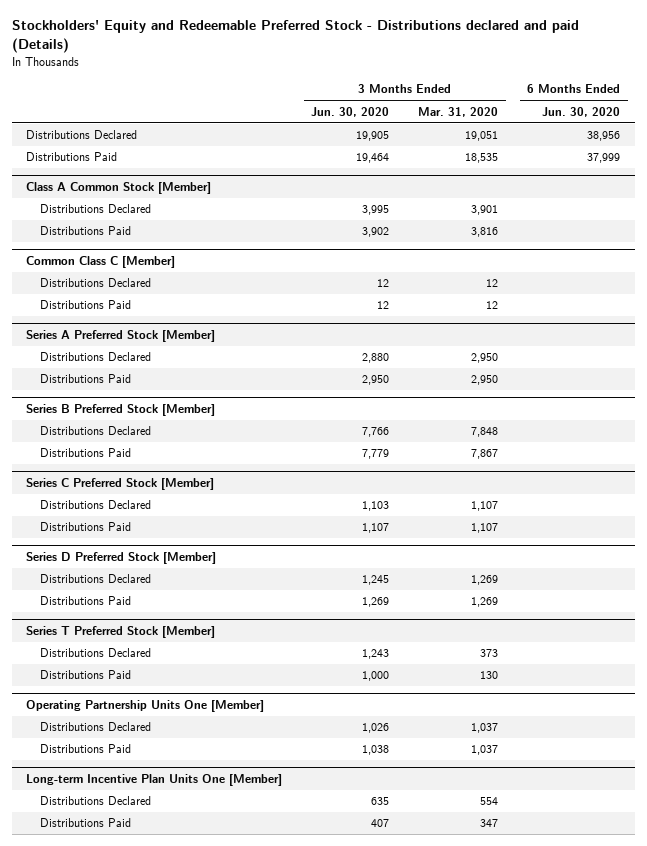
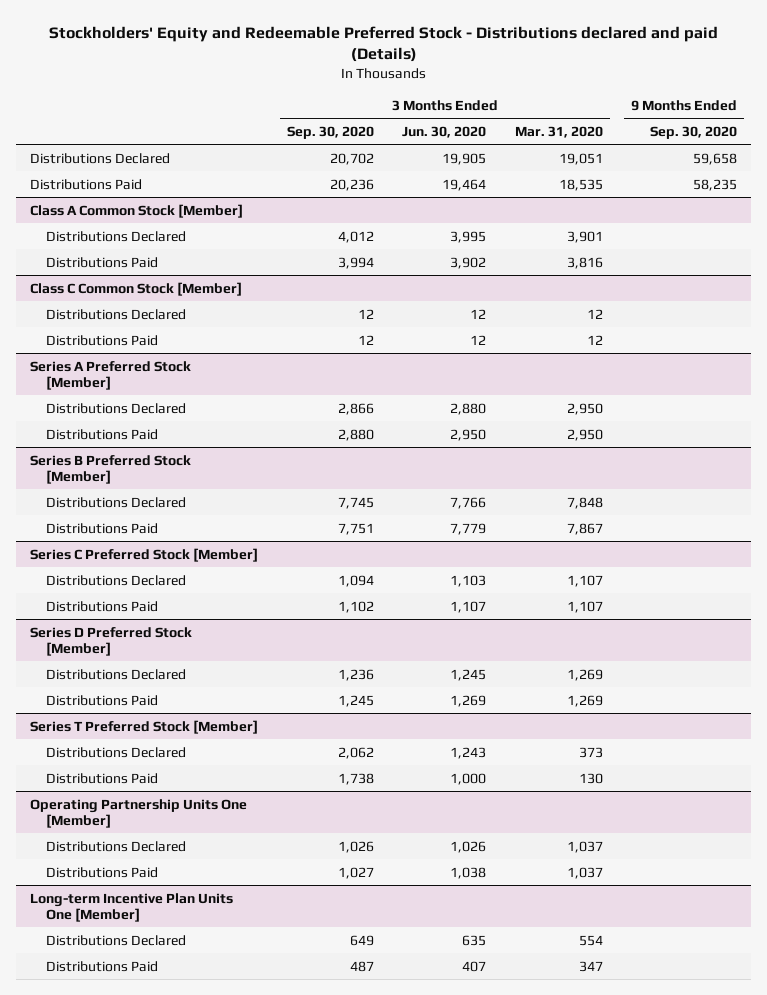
- | 3 Months Ended Jun. 30, 2020 | 3 Months Ended Mar. 31, 2020 | 6 Months Ended Jun. 30, 2020
+ | 3 Months Ended Sep. 30, 2020 | 3 Months Ended Jun. 30, 2020 | 3 Months Ended Mar. 31, 2020 | 9 Months Ended Sep. 30, 2020
- Common Class C [Member]
+ Class C Common Stock [Member]

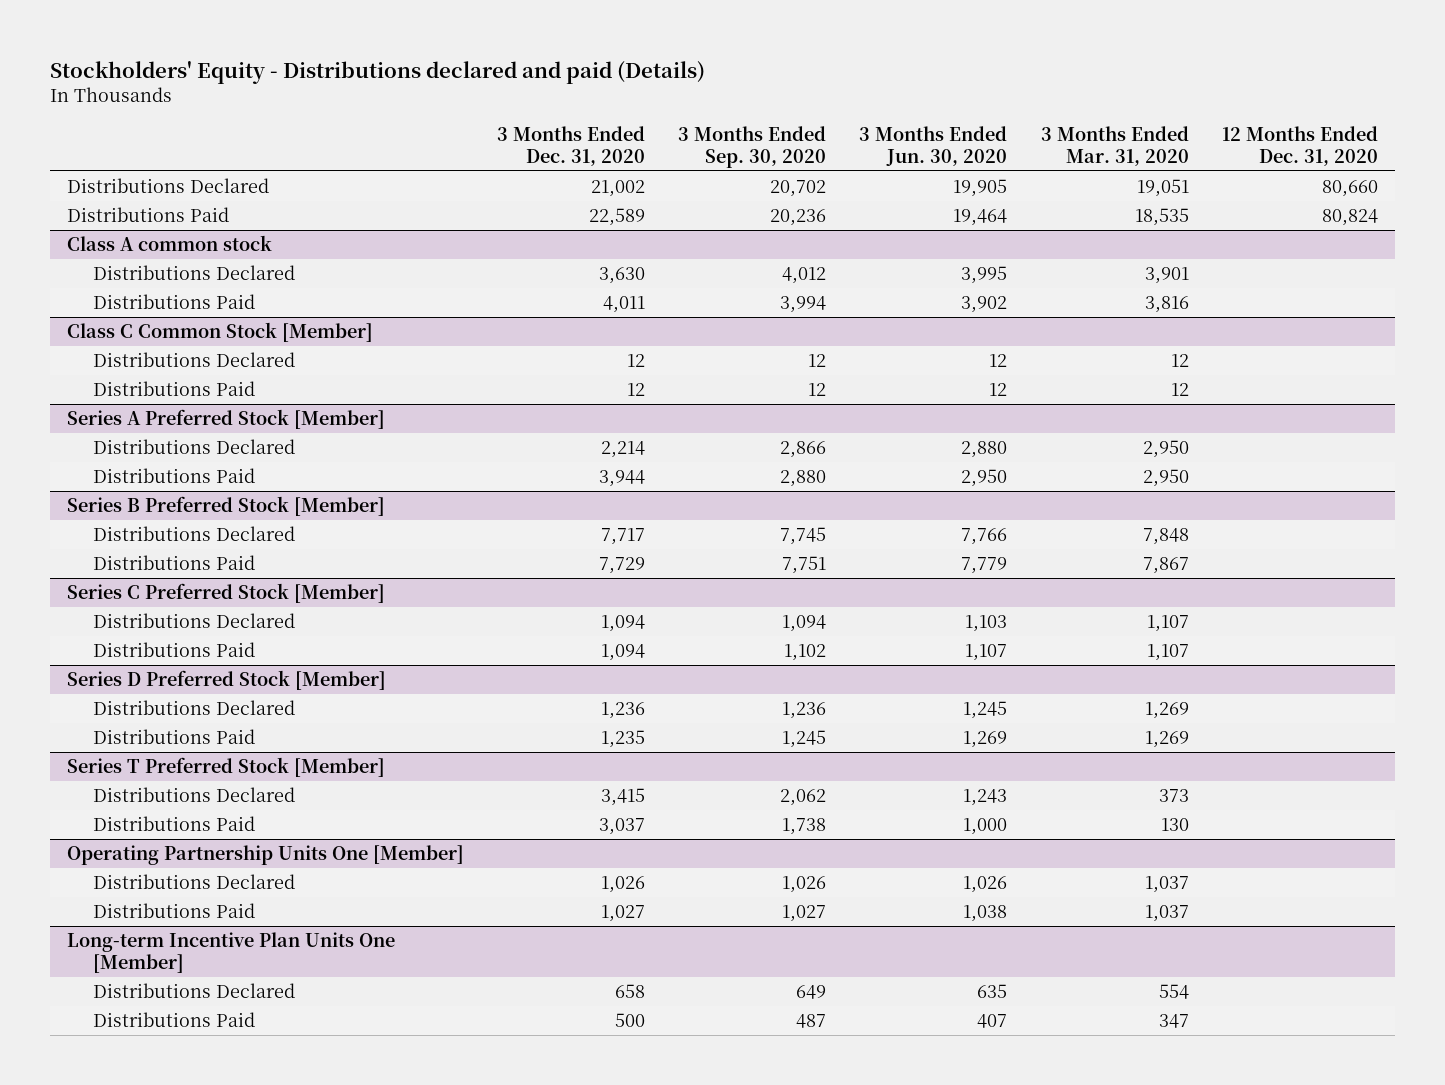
- Stockholders' Equity and Redeemable Preferred Stock - Distributions declared and paid (Details)
+ Stockholders' Equity - Distributions declared and paid (Details)
- | 3 Months Ended Sep. 30, 2020 | 3 Months Ended Jun. 30, 2020 | 3 Months Ended Mar. 31, 2020 | 9 Months Ended Sep. 30, 2020
+ | 3 Months Ended Dec. 31, 2020 | 3 Months Ended Sep. 30, 2020 | 3 Months Ended Jun. 30, 2020 | 3 Months Ended Mar. 31, 2020 | 12 Months Ended Dec. 31, 2020
- Class A Common Stock [Member]
+ Class A common stock

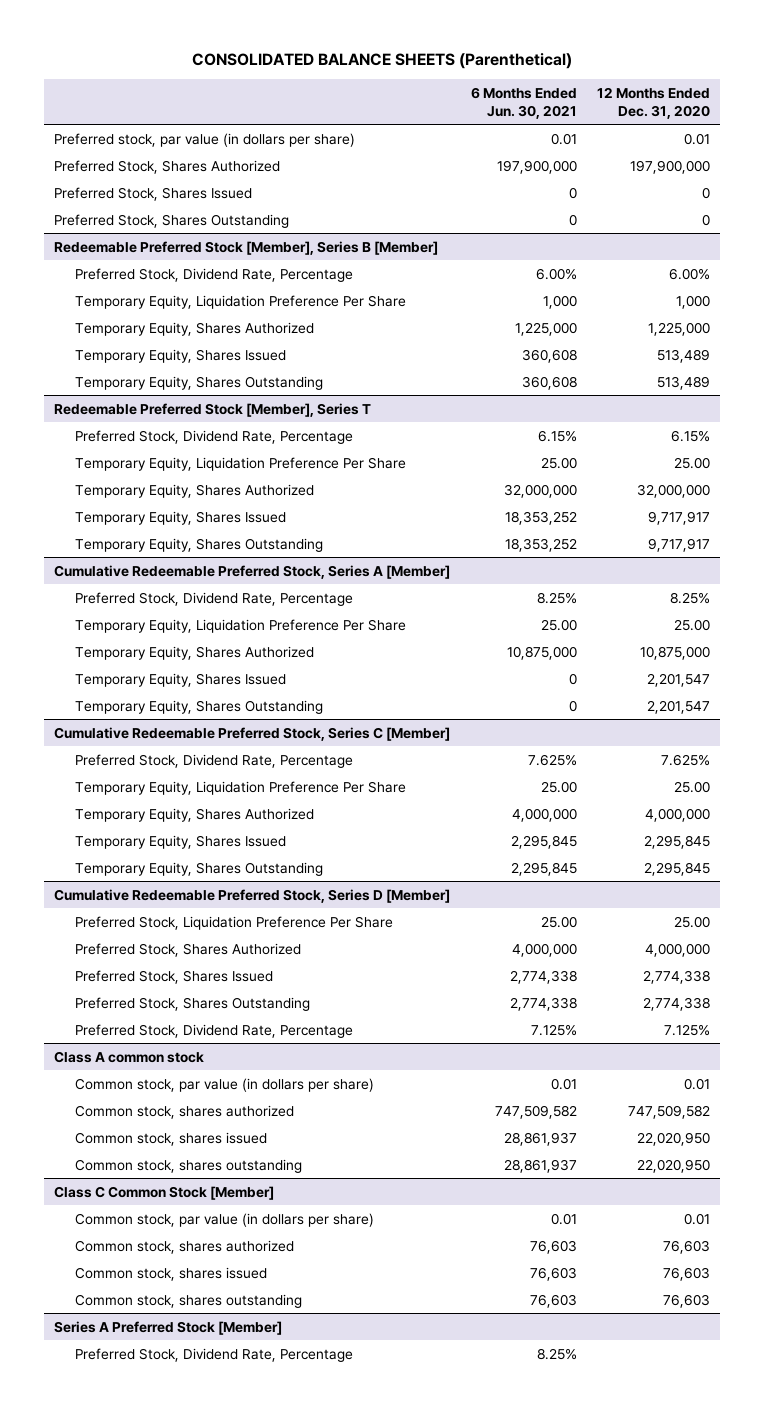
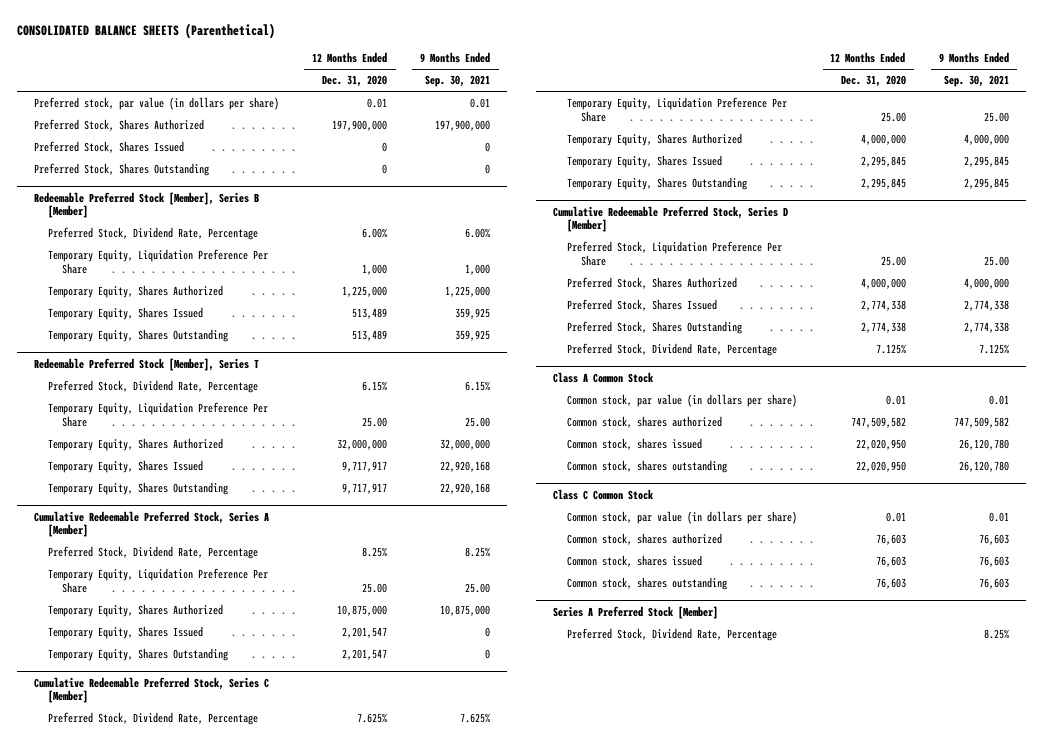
- | 6 Months Ended Jun. 30, 2021 | 12 Months Ended Dec. 31, 2020
+ | 12 Months Ended Dec. 31, 2020 | 9 Months Ended Sep. 30, 2021
- Class A common stock
+ Class A Common Stock
- Class C Common Stock [Member]
+ Class C Common Stock

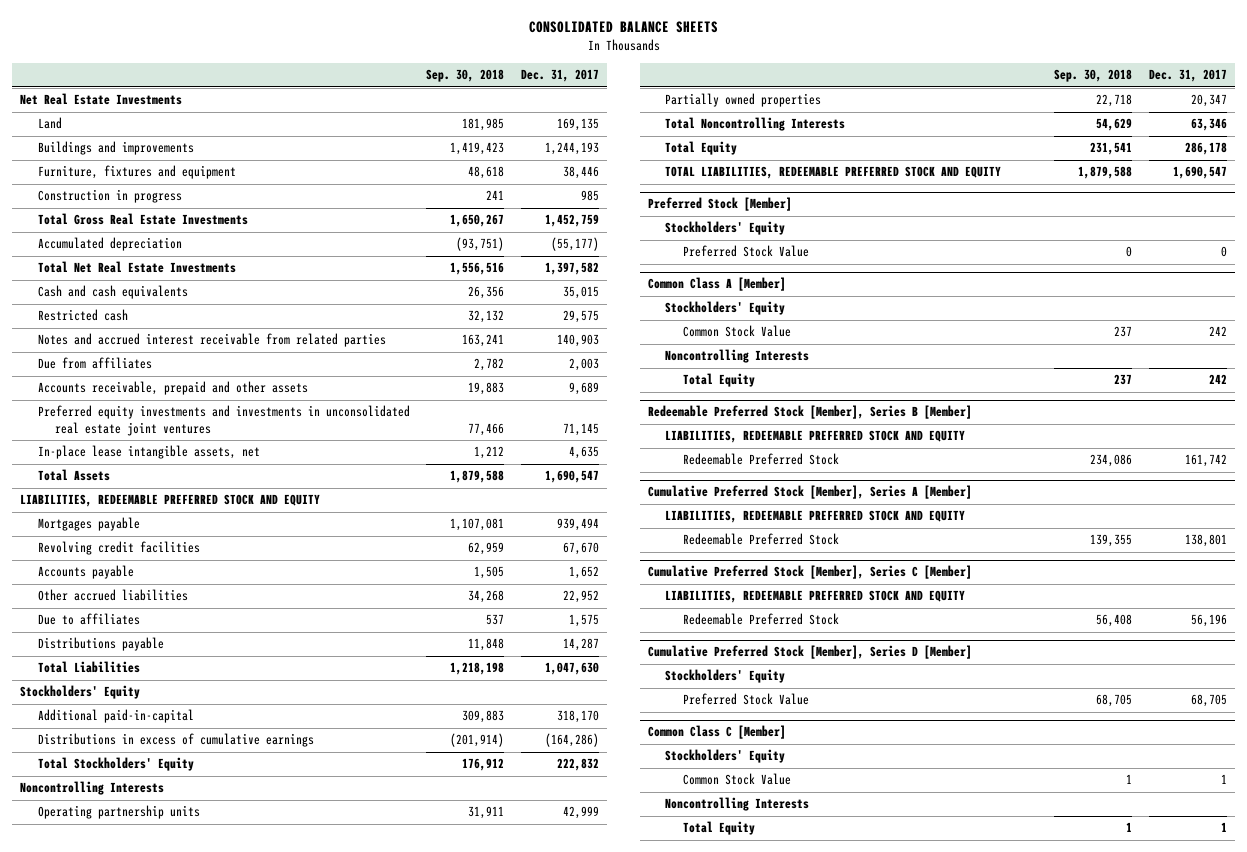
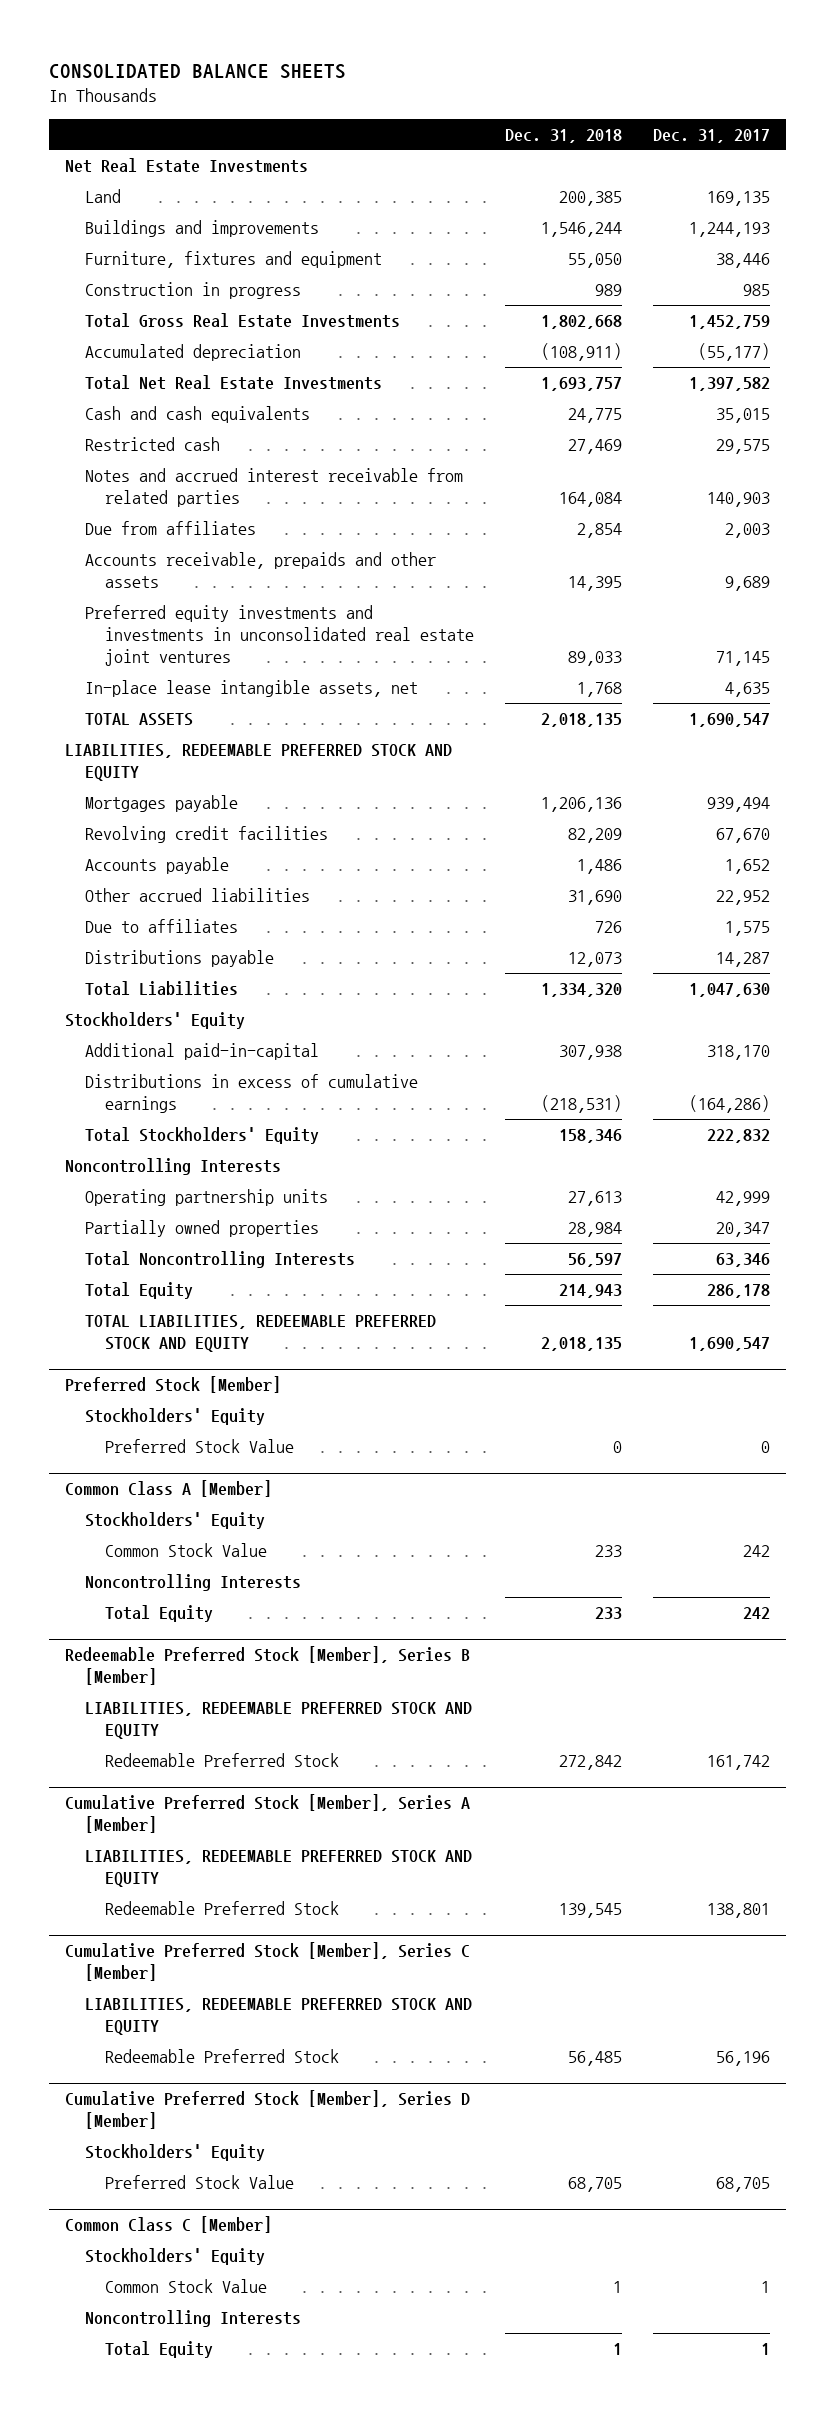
- | Sep. 30, 2018 | Dec. 31, 2017
+ | Dec. 31, 2018 | Dec. 31, 2017
- Accounts receivable, prepaid and other assets | 19,883 | 9,689
+ Accounts receivable, prepaids and other assets | 14,395 | 9,689
- Total Assets | 1,879,588 | 1,690,547
+ TOTAL ASSETS | 2,018,135 | 1,690,547

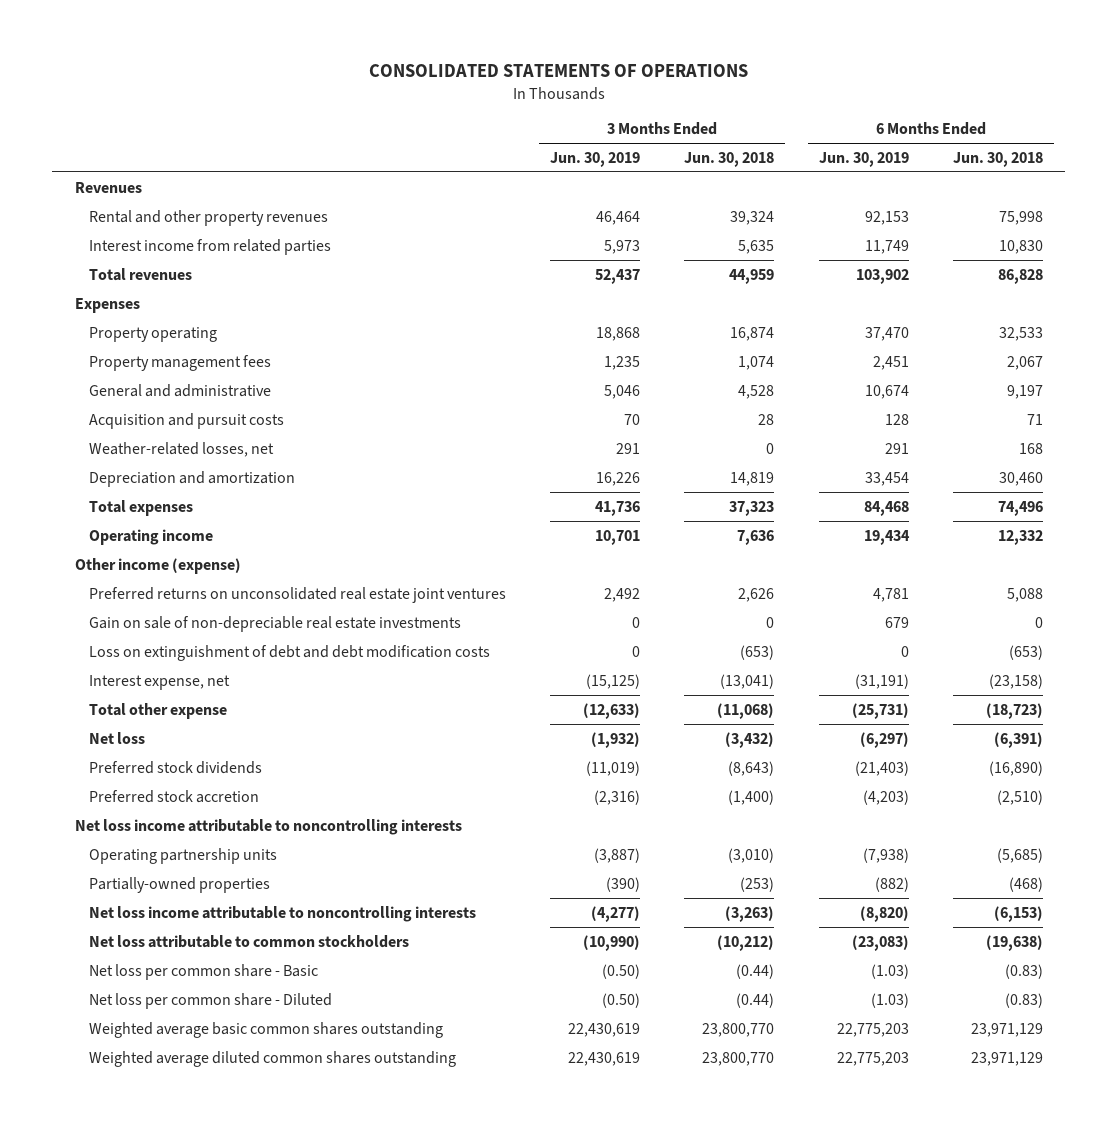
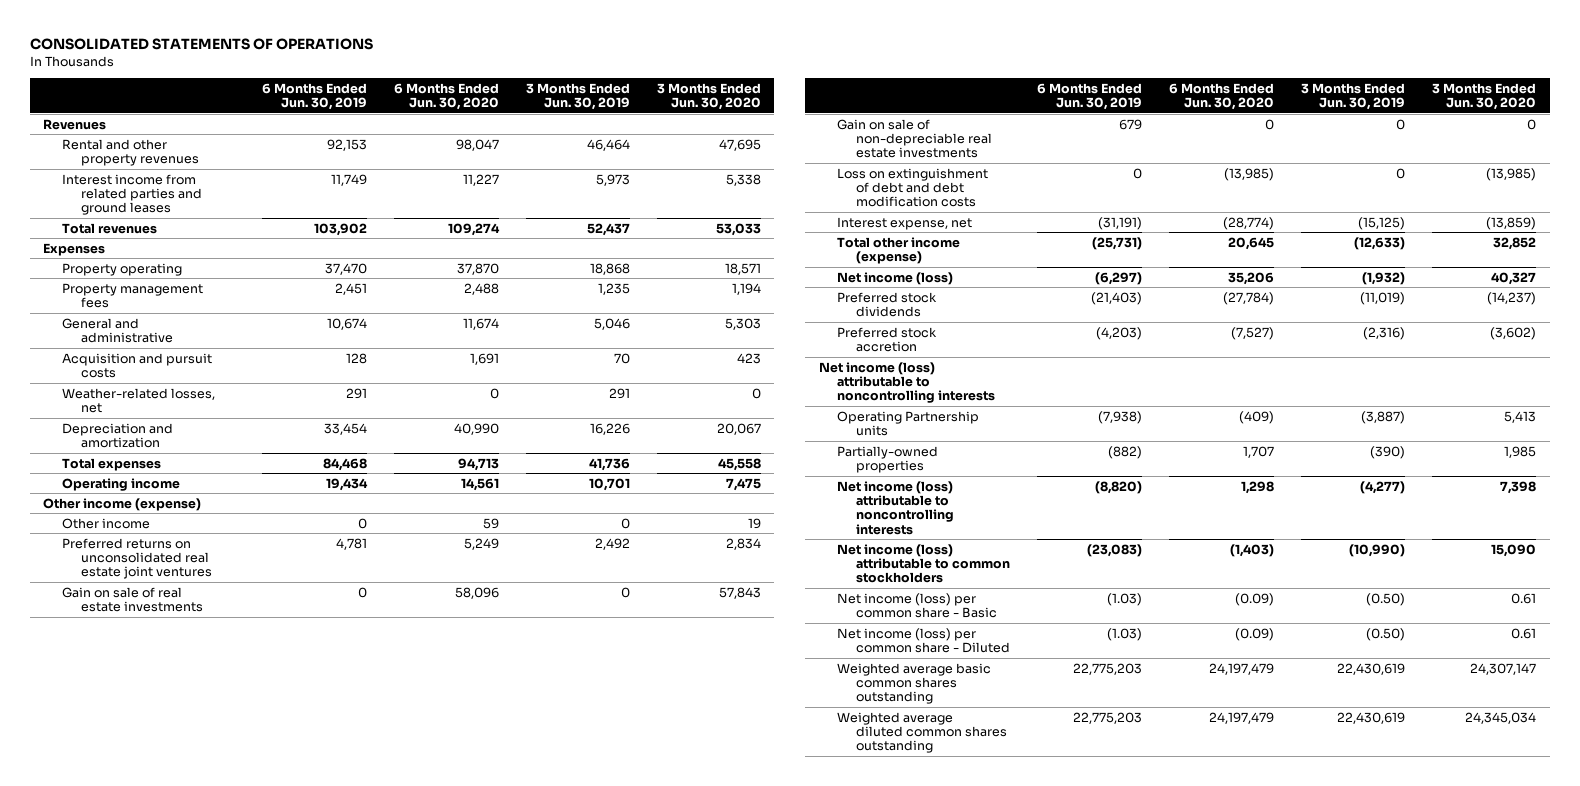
- | 3 Months Ended Jun. 30, 2019 | 3 Months Ended Jun. 30, 2018 | 6 Months Ended Jun. 30, 2019 | 6 Months Ended Jun. 30, 2018
+ | 6 Months Ended Jun. 30, 2019 | 6 Months Ended Jun. 30, 2020 | 3 Months Ended Jun. 30, 2019 | 3 Months Ended Jun. 30, 2020
- Interest income from related parties | 5,973 | 5,635 | 11,749 | 10,830
+ Interest income from related parties and ground leases | 11,749 | 11,227 | 5,973 | 5,338
+ Other income | 0 | 59 | 0 | 19
+ Gain on sale of real estate investments | 0 | 58,096 | 0 | 57,843
- Total other expense | (12,633) | (11,068) | (25,731) | (18,723)
- Net loss | (1,932) | (3,432) | (6,297) | (6,391)
+ Total other income (expense) | (25,731) | 20,645 | (12,633) | 32,852
+ Net income (loss) | (6,297) | 35,206 | (1,932) | 40,327
- Net loss income attributable to noncontrolling interests
- Operating partnership units | (3,887) | (3,010) | (7,938) | (5,685)
+ Net income (loss) attributable to noncontrolling interests
+ Operating Partnership units | (7,938) | (409) | (3,887) | 5,413
- Net loss income attributable to noncontrolling interests | (4,277) | (3,263) | (8,820) | (6,153)
- Net loss attributable to common stockholders | (10,990) | (10,212) | (23,083) | (19,638)
- Net loss per common share - Basic | (0.50) | (0.44) | (1.03) | (0.83)
- Net loss per common share - Diluted | (0.50) | (0.44) | (1.03) | (0.83)
+ Net income (loss) attributable to noncontrolling interests | (8,820) | 1,298 | (4,277) | 7,398
+ Net income (loss) attributable to common stockholders | (23,083) | (1,403) | (10,990) | 15,090
+ Net income (loss) per common share - Basic | (1.03) | (0.09) | (0.50) | 0.61
+ Net income (loss) per common share - Diluted | (1.03) | (0.09) | (0.50) | 0.61

